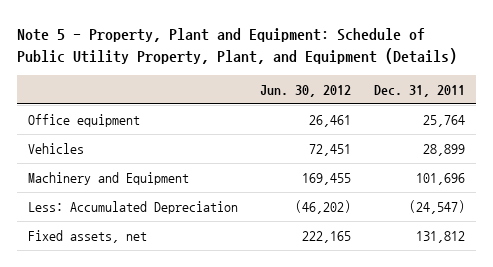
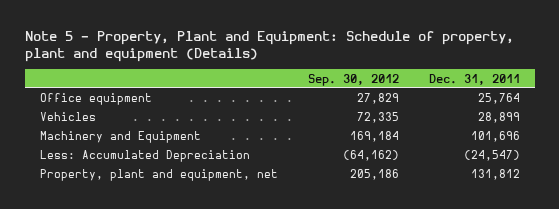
- Note 5 - Property, Plant and Equipment: Schedule of Public Utility Property, Plant, and Equipment (Details)
+ Note 5 - Property, Plant and Equipment: Schedule of property, plant and equipment (Details)
- | Jun. 30, 2012 | Dec. 31, 2011
+ | Sep. 30, 2012 | Dec. 31, 2011
- Fixed assets, net | 222,165 | 131,812
+ Property, plant and equipment, net | 205,186 | 131,812

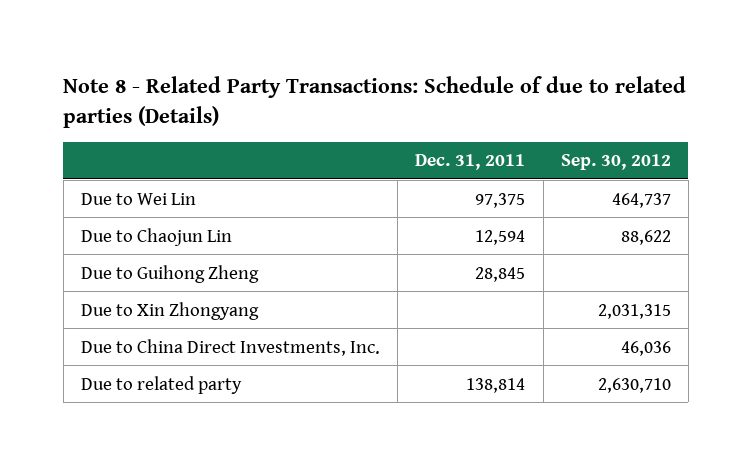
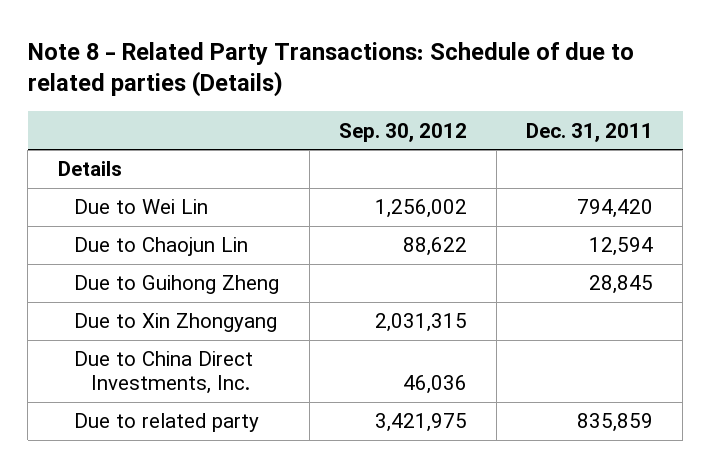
- | Dec. 31, 2011 | Sep. 30, 2012
+ | Sep. 30, 2012 | Dec. 31, 2011
- Due to Wei Lin | 97,375 | 464,737
+ Details
+ Due to Wei Lin | 1,256,002 | 794,420
- Due to related party | 138,814 | 2,630,710
+ Due to related party | 3,421,975 | 835,859

